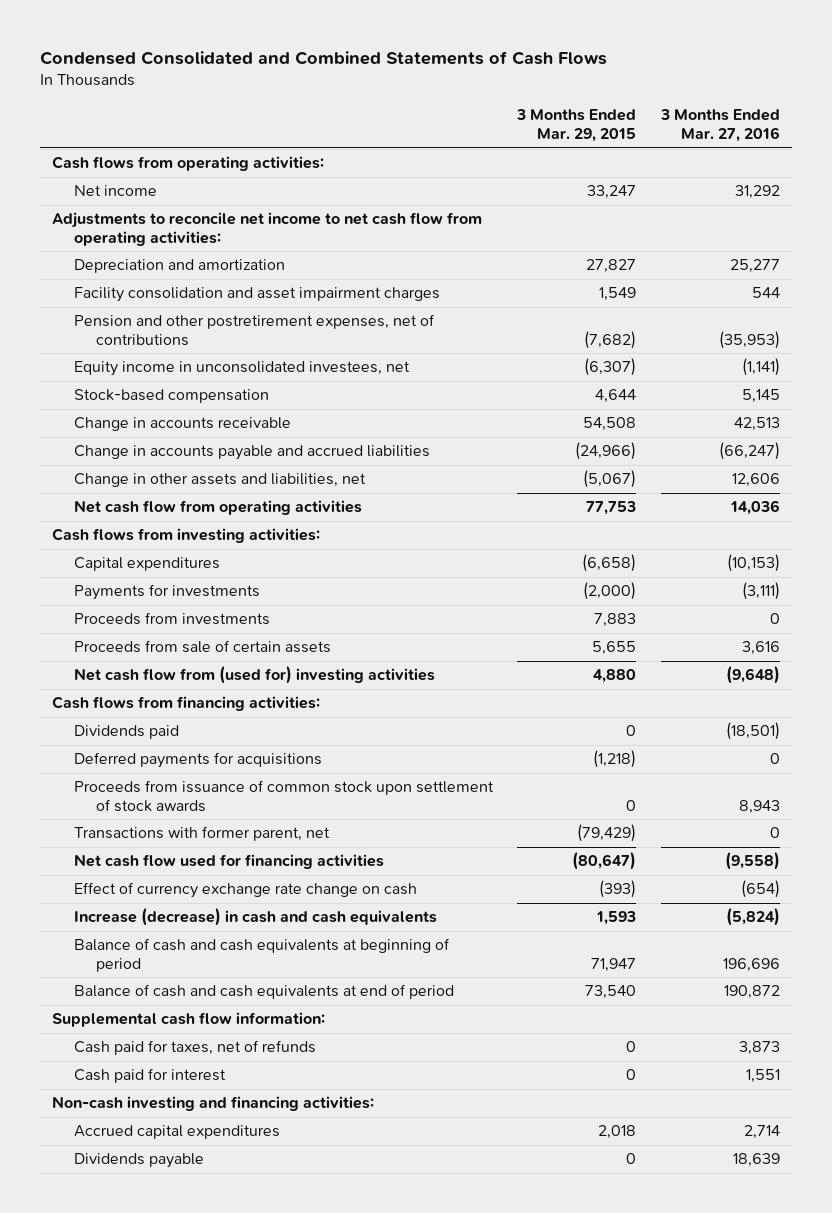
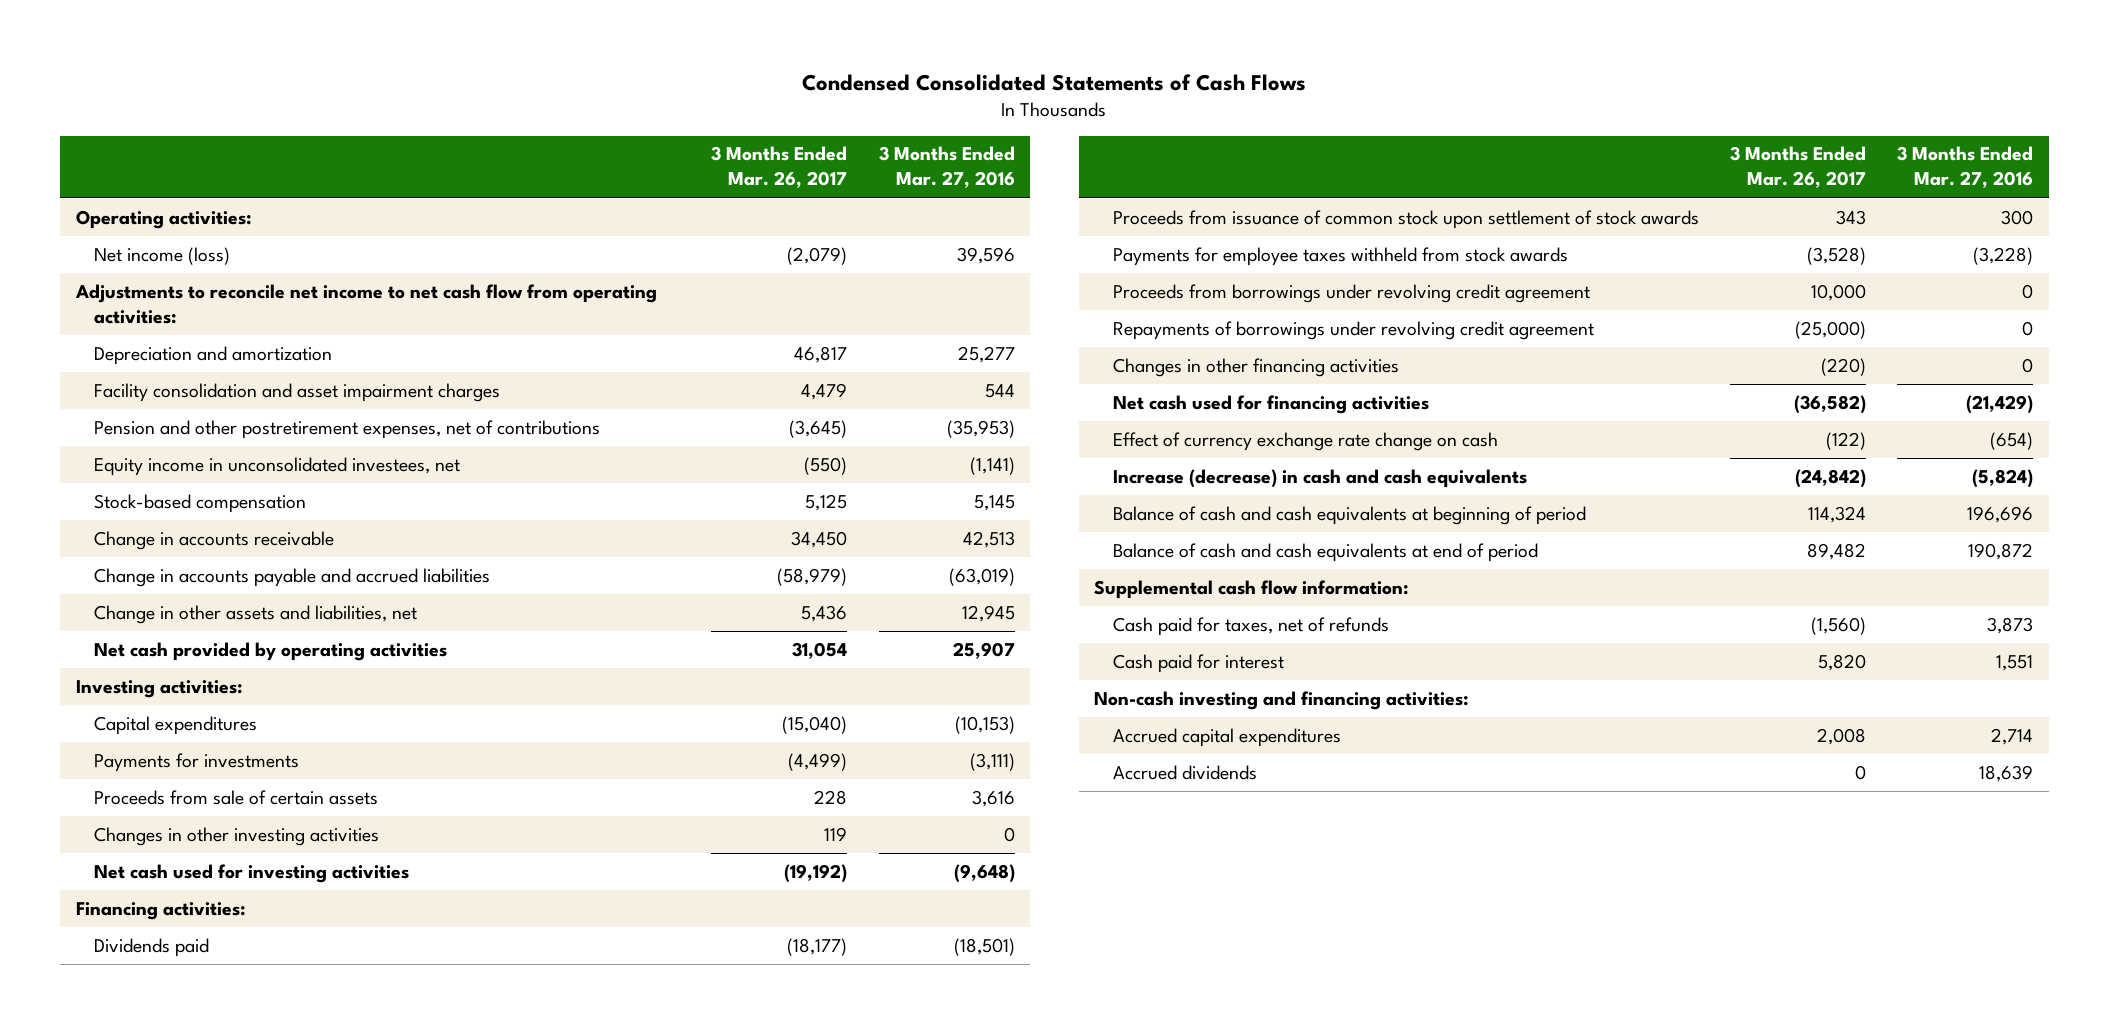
- Condensed Consolidated and Combined Statements of Cash Flows
+ Condensed Consolidated Statements of Cash Flows
- | 3 Months Ended Mar. 29, 2015 | 3 Months Ended Mar. 27, 2016
+ | 3 Months Ended Mar. 26, 2017 | 3 Months Ended Mar. 27, 2016
- Cash flows from operating activities:
- Net income | 33,247 | 31,292
+ Operating activities:
+ Net income (loss) | (2,079) | 39,596
- Change in accounts payable and accrued liabilities | (24,966) | (66,247)
- Change in other assets and liabilities, net | (5,067) | 12,606
- Net cash flow from operating activities | 77,753 | 14,036
- Cash flows from investing activities:
+ Change in accounts payable and accrued liabilities | (58,979) | (63,019)
+ Change in other assets and liabilities, net | 5,436 | 12,945
+ Net cash provided by operating activities | 31,054 | 25,907
+ Investing activities:
- Proceeds from investments | 7,883 | 0
- Net cash flow from (used for) investing activities | 4,880 | (9,648)
- Cash flows from financing activities:
+ Changes in other investing activities | 119 | 0
+ Net cash used for investing activities | (19,192) | (9,648)
+ Financing activities:
- Deferred payments for acquisitions | (1,218) | 0
- Proceeds from issuance of common stock upon settlement of stock awards | 0 | 8,943
- Transactions with former parent, net | (79,429) | 0
- Net cash flow used for financing activities | (80,647) | (9,558)
+ Proceeds from issuance of common stock upon settlement of stock awards | 343 | 300
+ Payments for employee taxes withheld from stock awards | (3,528) | (3,228)
+ Proceeds from borrowings under revolving credit agreement | 10,000 | 0
+ Repayments of borrowings under revolving credit agreement | (25,000) | 0
+ Changes in other financing activities | (220) | 0
+ Net cash used for financing activities | (36,582) | (21,429)
- Dividends payable | 0 | 18,639
+ Accrued dividends | 0 | 18,639

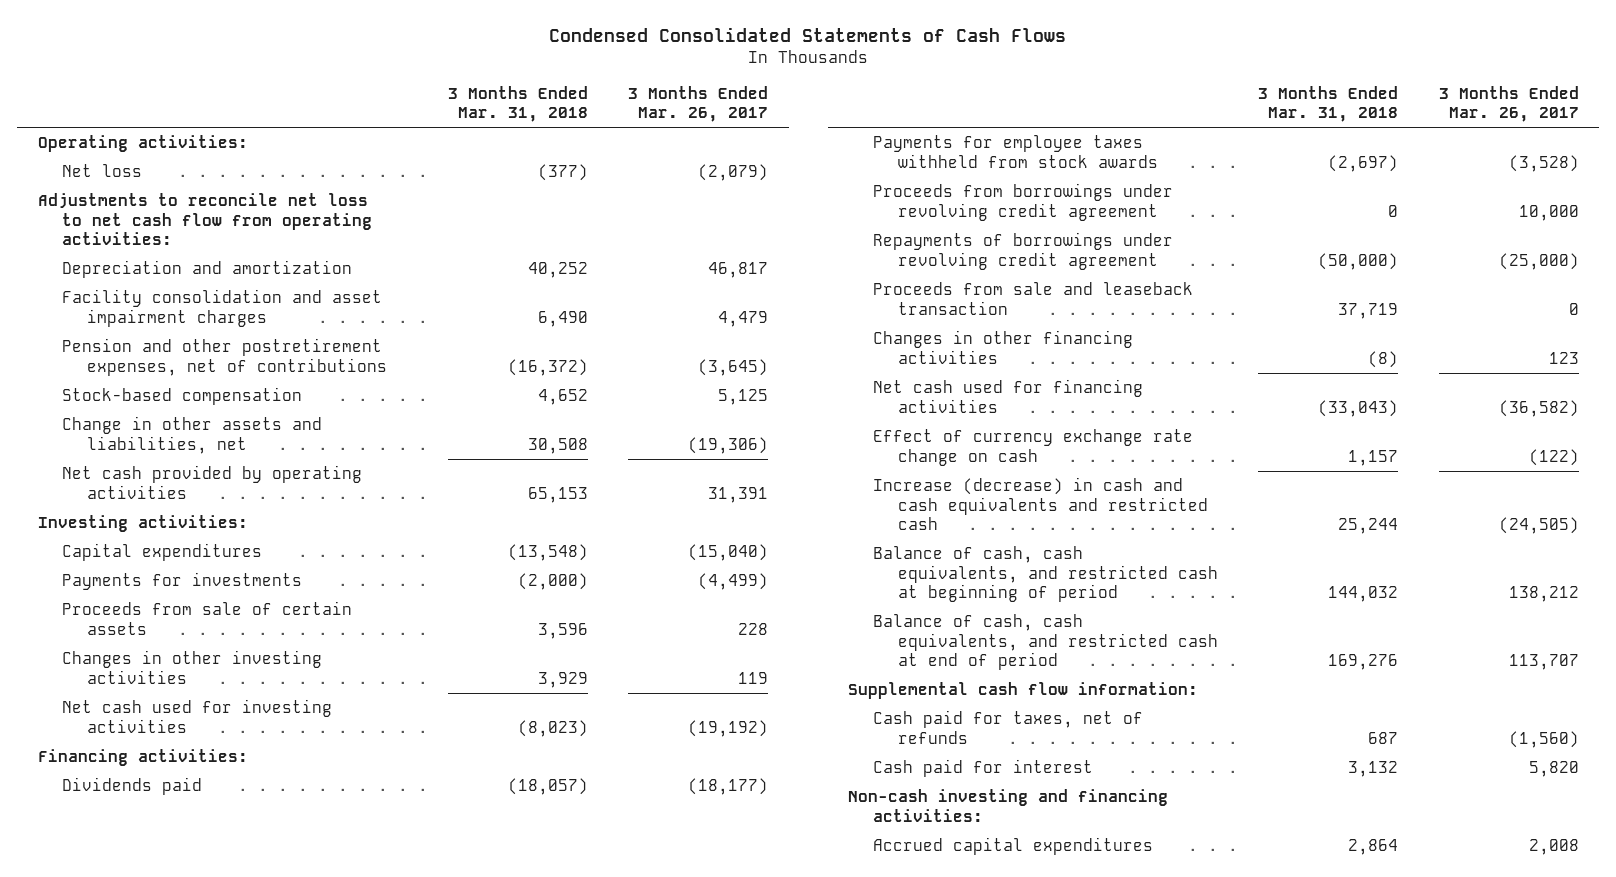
- | 3 Months Ended Mar. 26, 2017 | 3 Months Ended Mar. 27, 2016
+ | 3 Months Ended Mar. 31, 2018 | 3 Months Ended Mar. 26, 2017
- Net income (loss) | (2,079) | 39,596
- Adjustments to reconcile net income to net cash flow from operating activities:
+ Net loss | (377) | (2,079)
+ Adjustments to reconcile net loss to net cash flow from operating activities:
- Equity income in unconsolidated investees, net | (550) | (1,141)
- Change in accounts receivable | 34,450 | 42,513
- Change in accounts payable and accrued liabilities | (58,979) | (63,019)
- Change in other assets and liabilities, net | 5,436 | 12,945
- Net cash provided by operating activities | 31,054 | 25,907
+ Change in other assets and liabilities, net | 30,508 | (19,306)
+ Net cash provided by operating activities | 65,153 | 31,391
- Proceeds from issuance of common stock upon settlement of stock awards | 343 | 300
- Changes in other financing activities | (220) | 0
+ Proceeds from sale and leaseback transaction | 37,719 | 0
+ Changes in other financing activities | (8) | 123
- Increase (decrease) in cash and cash equivalents | (24,842) | (5,824)
- Balance of cash and cash equivalents at beginning of period | 114,324 | 196,696
- Balance of cash and cash equivalents at end of period | 89,482 | 190,872
+ Increase (decrease) in cash and cash equivalents and restricted cash | 25,244 | (24,505)
+ Balance of cash, cash equivalents, and restricted cash at beginning of period | 144,032 | 138,212
+ Balance of cash, cash equivalents, and restricted cash at end of period | 169,276 | 113,707
- Accrued dividends | 0 | 18,639

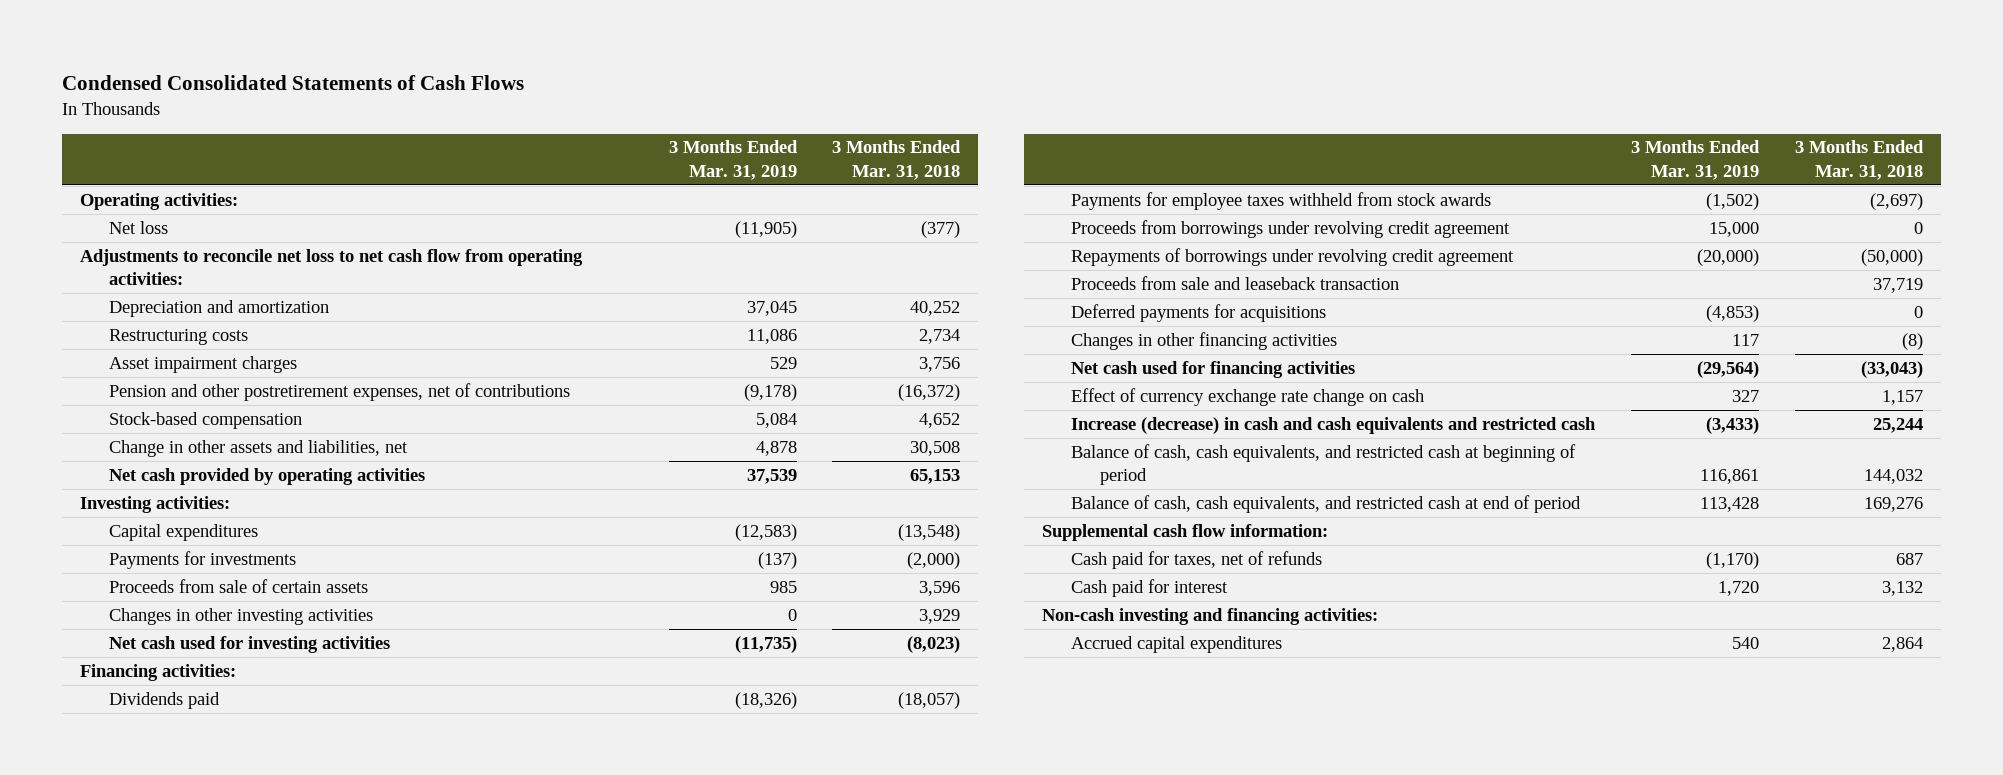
- | 3 Months Ended Mar. 31, 2018 | 3 Months Ended Mar. 26, 2017
+ | 3 Months Ended Mar. 31, 2019 | 3 Months Ended Mar. 31, 2018
- Facility consolidation and asset impairment charges | 6,490 | 4,479
+ Restructuring costs | 11,086 | 2,734
+ Asset impairment charges | 529 | 3,756
+ Deferred payments for acquisitions | (4,853) | 0

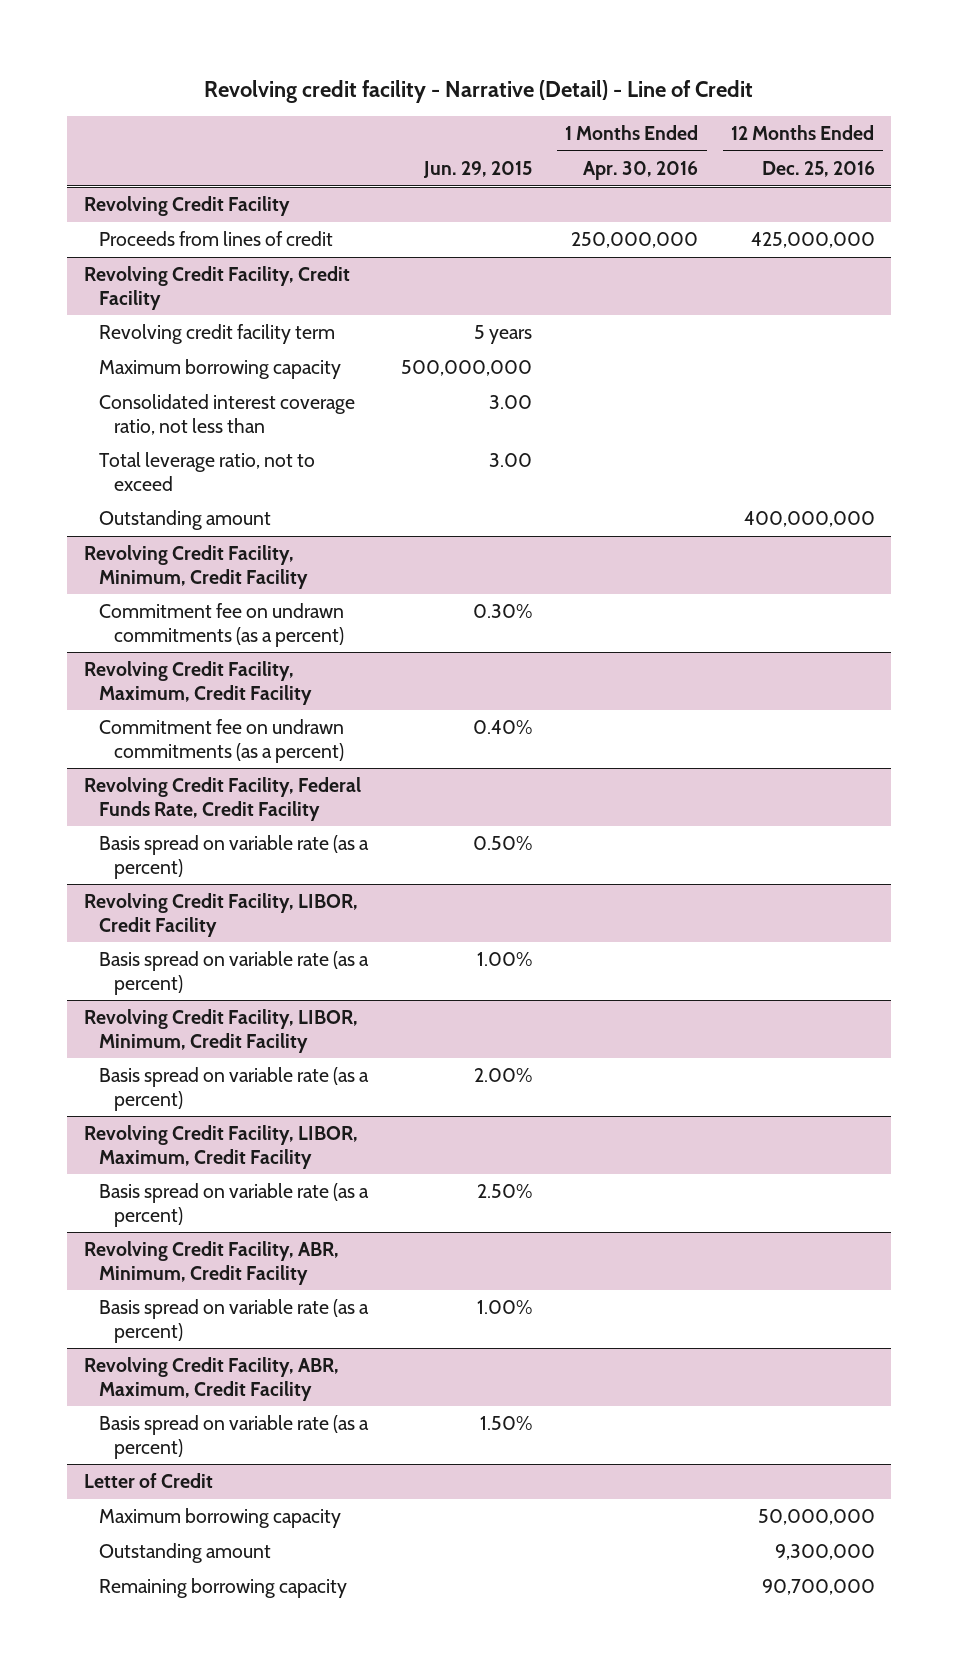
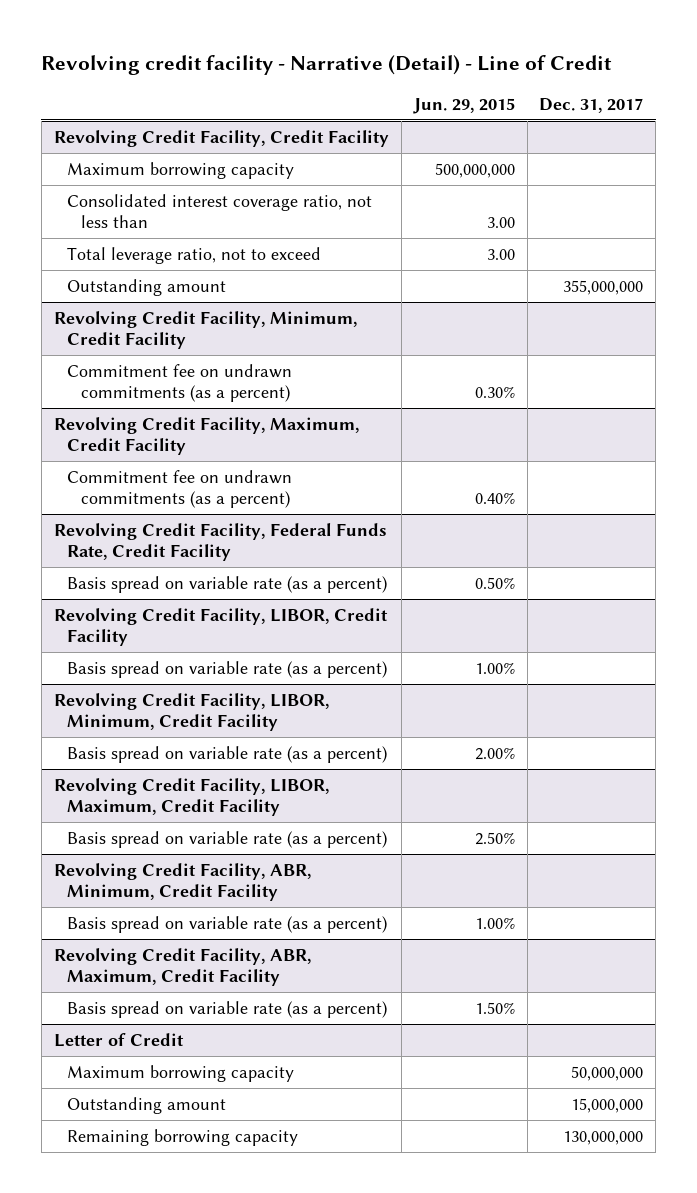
- | Jun. 29, 2015 | 1 Months Ended Apr. 30, 2016 | 12 Months Ended Dec. 25, 2016
+ | Jun. 29, 2015 | Dec. 31, 2017
- Revolving Credit Facility
- Proceeds from lines of credit | | 250,000,000 | 425,000,000
@ Revolving Credit Facility, Credit Facility
- Revolving credit facility term | 5 years | |

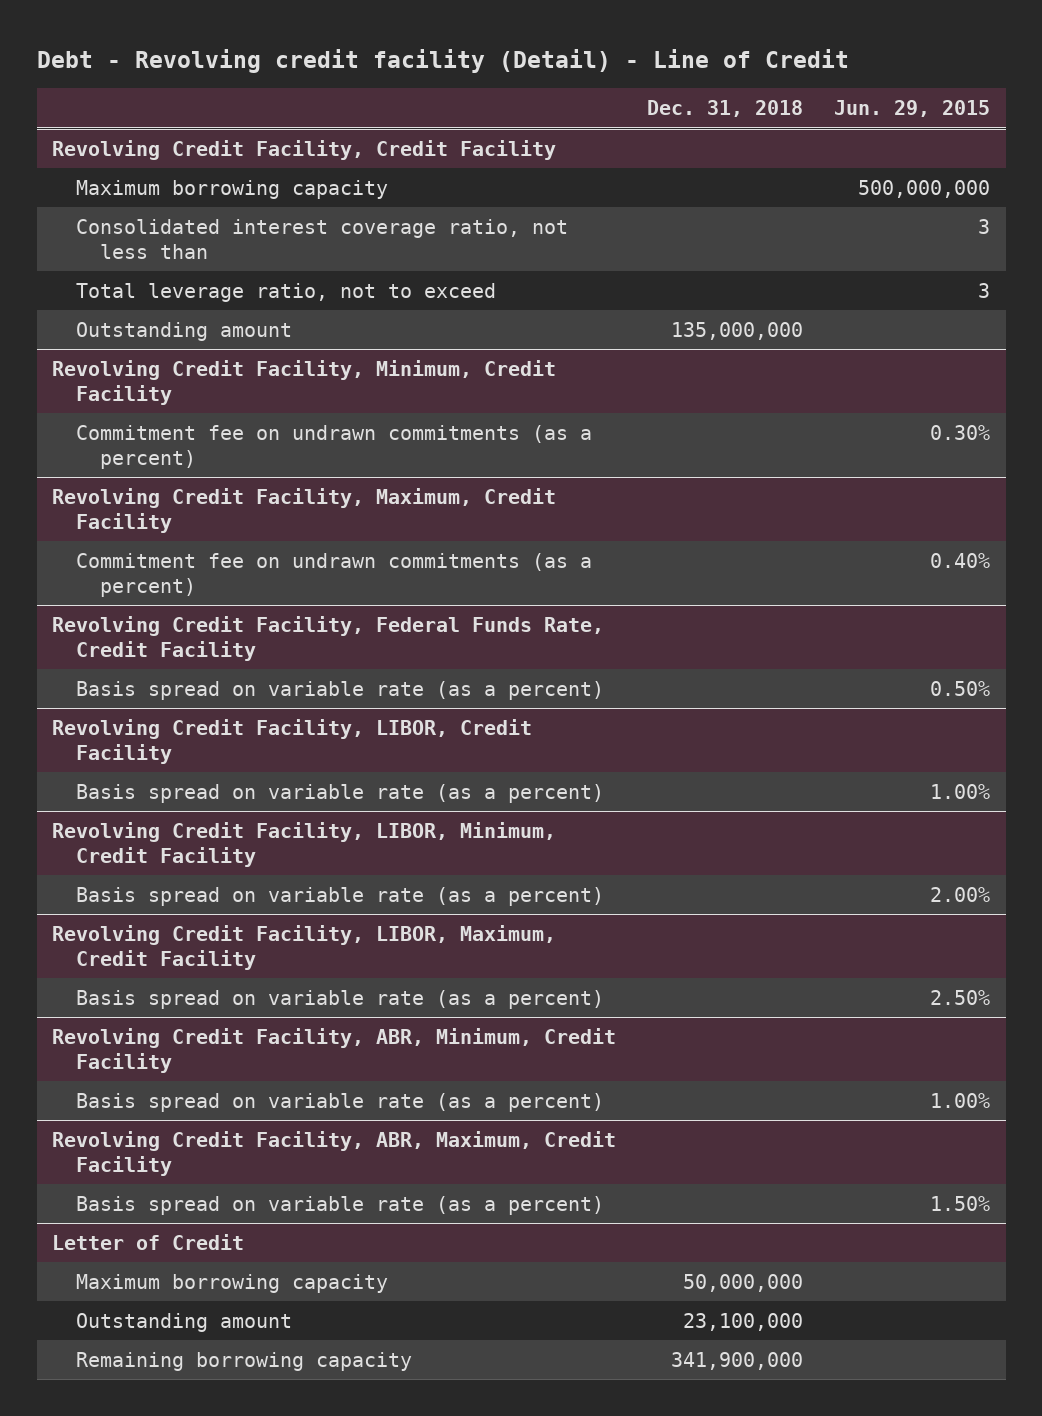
- Revolving credit facility - Narrative (Detail) - Line of Credit
+ Debt - Revolving credit facility (Detail) - Line of Credit
- | Jun. 29, 2015 | Dec. 31, 2017
+ | Dec. 31, 2018 | Jun. 29, 2015
@ Revolving Credit Facility, Credit Facility
- Consolidated interest coverage ratio, not less than | 3.00 |
- Total leverage ratio, not to exceed | 3.00 |
+ Consolidated interest coverage ratio, not less than | | 3
+ Total leverage ratio, not to exceed | | 3

